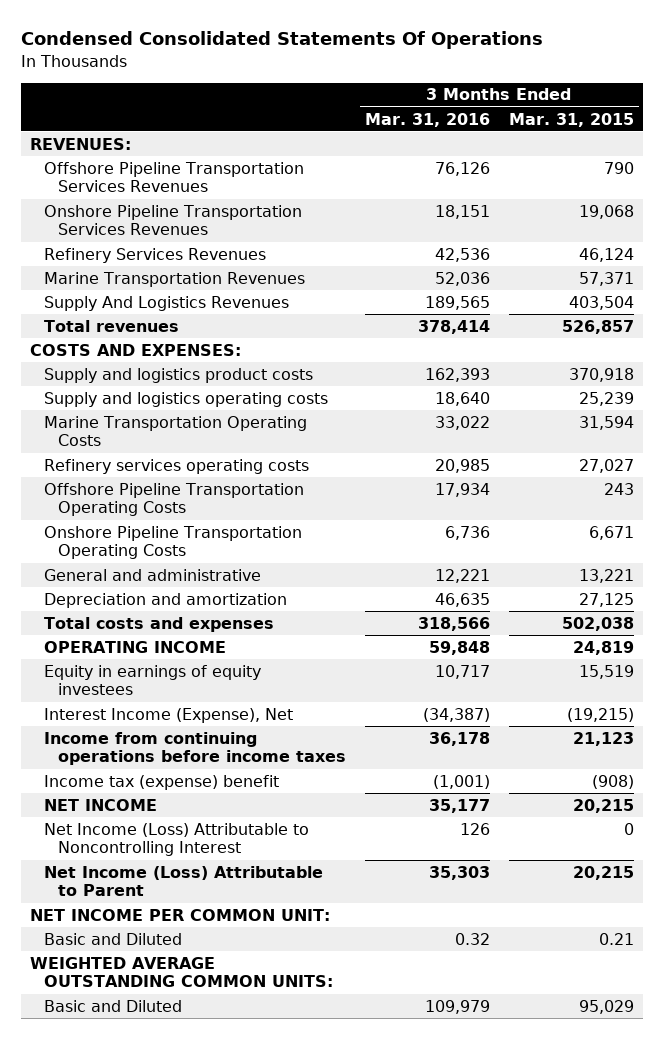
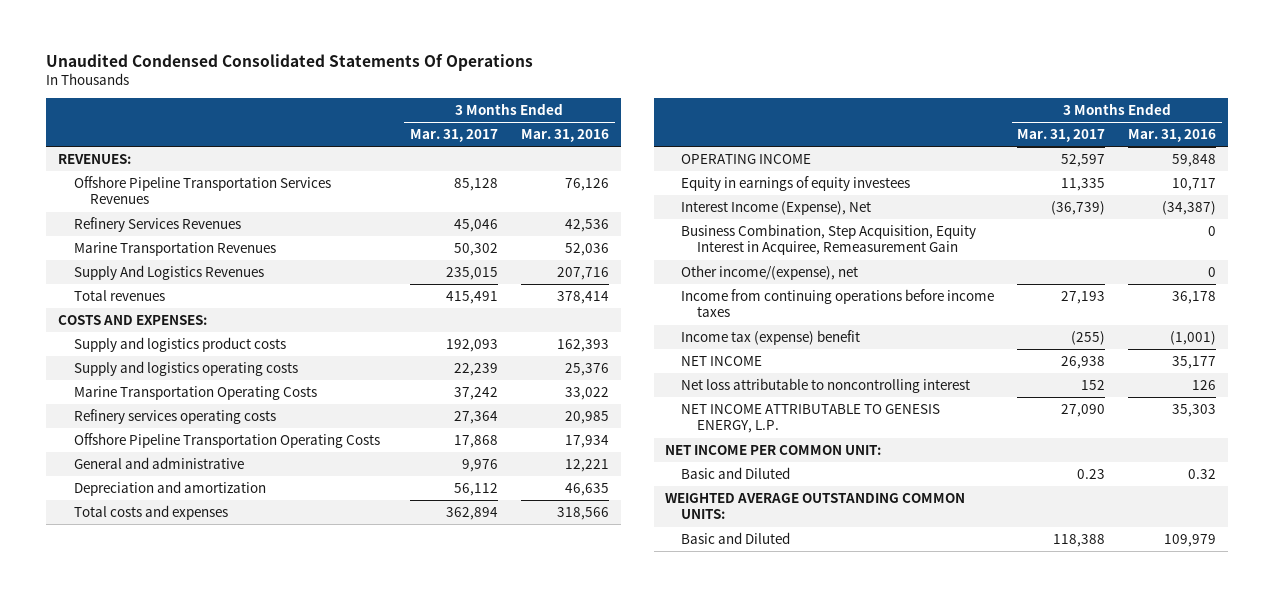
- Condensed Consolidated Statements Of Operations
+ Unaudited Condensed Consolidated Statements Of Operations
- | 3 Months Ended Mar. 31, 2016 | 3 Months Ended Mar. 31, 2015
+ | 3 Months Ended Mar. 31, 2017 | 3 Months Ended Mar. 31, 2016
- Onshore Pipeline Transportation Services Revenues | 18,151 | 19,068
- Supply And Logistics Revenues | 189,565 | 403,504
+ Supply And Logistics Revenues | 235,015 | 207,716
- Supply and logistics operating costs | 18,640 | 25,239
+ Supply and logistics operating costs | 22,239 | 25,376
- Onshore Pipeline Transportation Operating Costs | 6,736 | 6,671
+ Business Combination, Step Acquisition, Equity Interest in Acquiree, Remeasurement Gain | | 0
+ Other income/(expense), net | | 0
- Net Income (Loss) Attributable to Noncontrolling Interest | 126 | 0
- Net Income (Loss) Attributable to Parent | 35,303 | 20,215
+ Net loss attributable to noncontrolling interest | 152 | 126
+ NET INCOME ATTRIBUTABLE TO GENESIS ENERGY, L.P. | 27,090 | 35,303

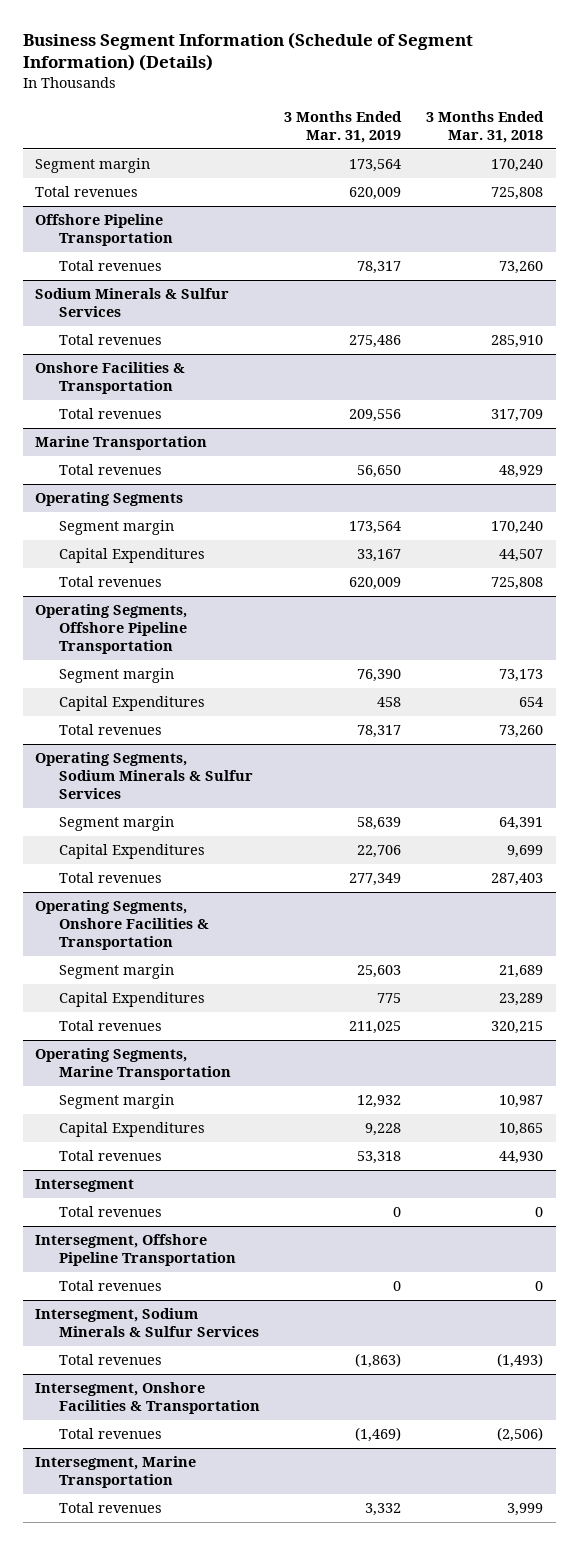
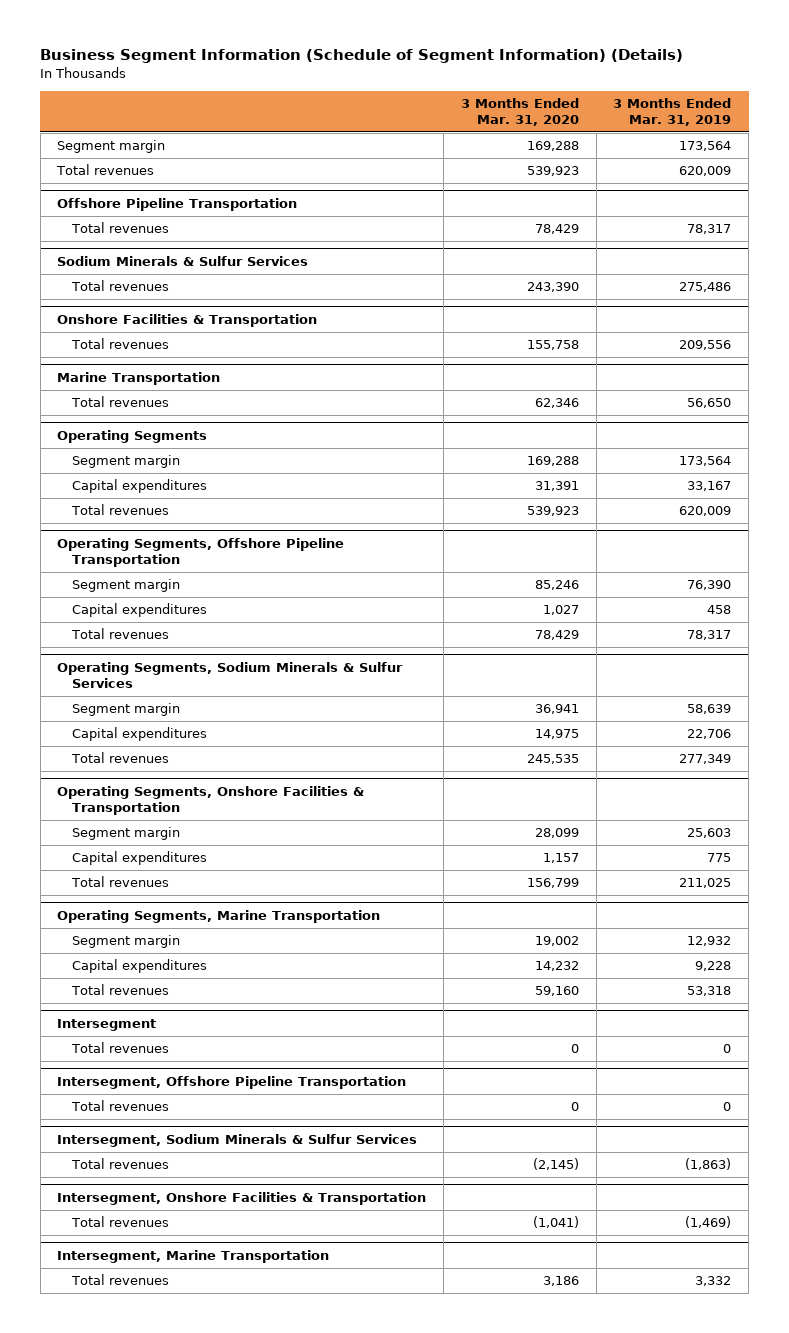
- | 3 Months Ended Mar. 31, 2019 | 3 Months Ended Mar. 31, 2018
+ | 3 Months Ended Mar. 31, 2020 | 3 Months Ended Mar. 31, 2019
@ Operating Segments
- Capital Expenditures | 33,167 | 44,507
+ Capital expenditures | 31,391 | 33,167
@ Operating Segments, Offshore Pipeline Transportation
- Capital Expenditures | 458 | 654
+ Capital expenditures | 1,027 | 458
@ Operating Segments, Sodium Minerals & Sulfur Services
- Capital Expenditures | 22,706 | 9,699
+ Capital expenditures | 14,975 | 22,706
@ Operating Segments, Onshore Facilities & Transportation
- Capital Expenditures | 775 | 23,289
+ Capital expenditures | 1,157 | 775
@ Operating Segments, Marine Transportation
- Capital Expenditures | 9,228 | 10,865
+ Capital expenditures | 14,232 | 9,228

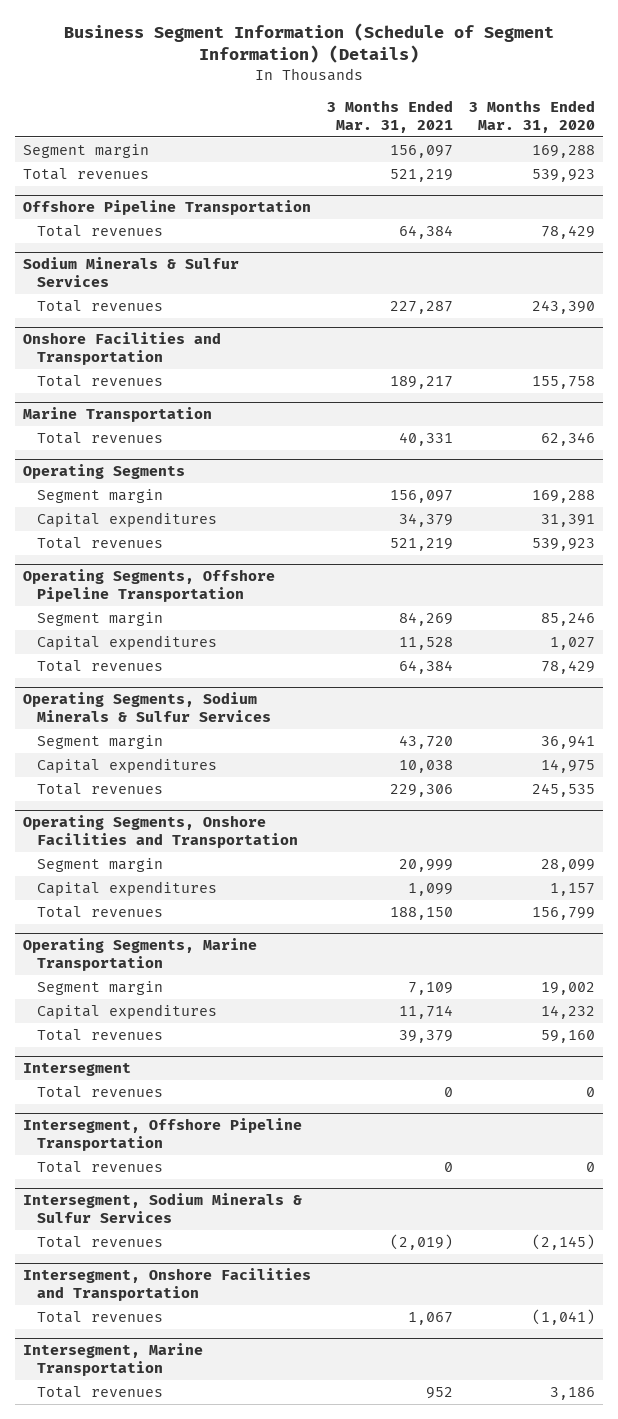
- | 3 Months Ended Mar. 31, 2020 | 3 Months Ended Mar. 31, 2019
+ | 3 Months Ended Mar. 31, 2021 | 3 Months Ended Mar. 31, 2020
- Onshore Facilities & Transportation
+ Onshore Facilities and Transportation
- Operating Segments, Onshore Facilities & Transportation
+ Operating Segments, Onshore Facilities and Transportation
- Intersegment, Onshore Facilities & Transportation
+ Intersegment, Onshore Facilities and Transportation

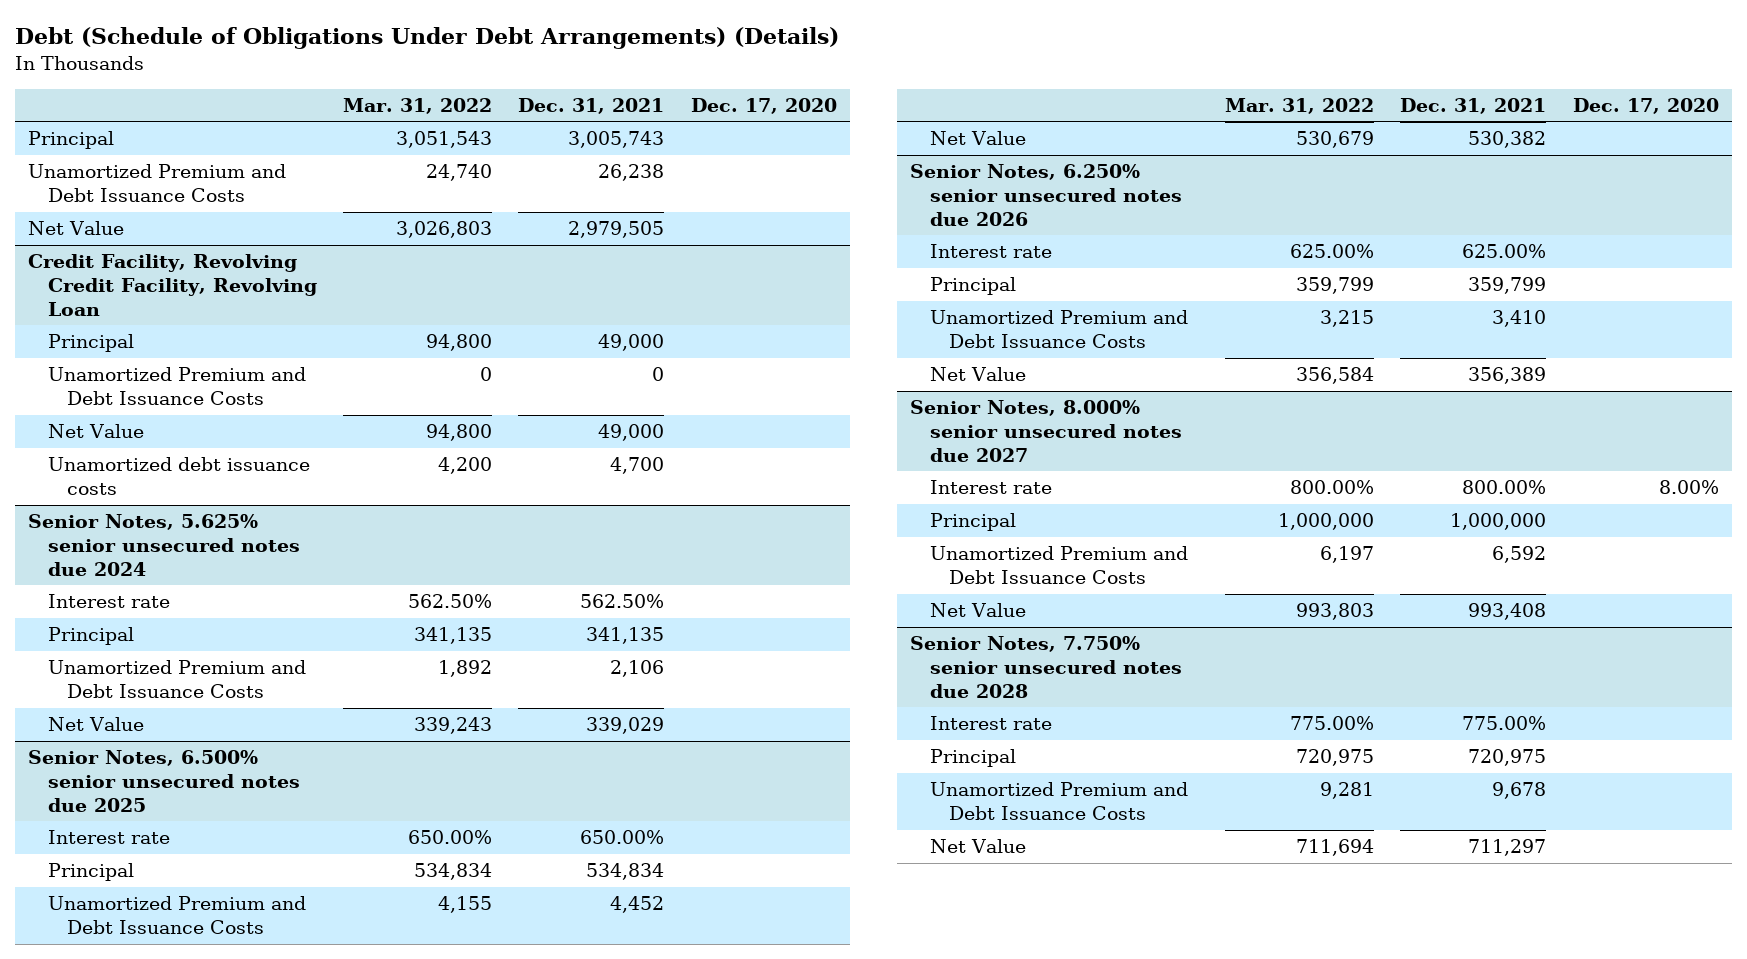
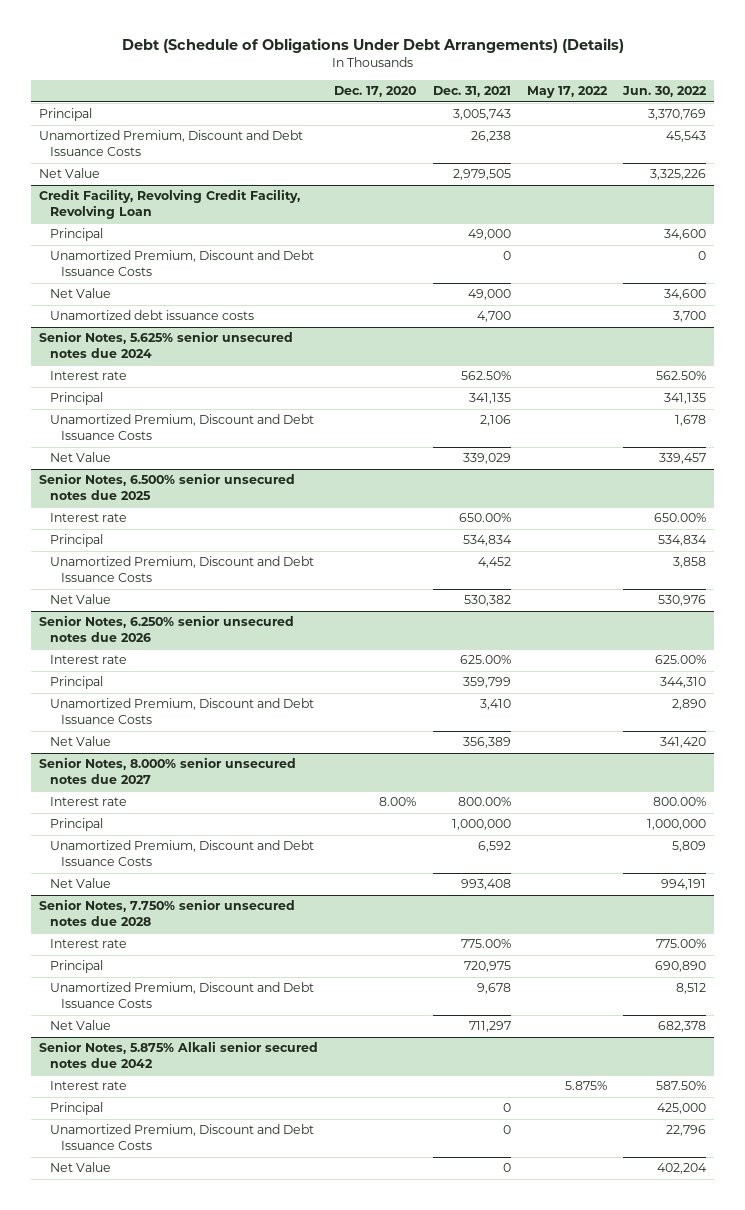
- | Mar. 31, 2022 | Dec. 31, 2021 | Dec. 17, 2020
+ | Dec. 17, 2020 | Dec. 31, 2021 | May 17, 2022 | Jun. 30, 2022
- Unamortized Premium and Debt Issuance Costs | 24,740 | 26,238 |
+ Unamortized Premium, Discount and Debt Issuance Costs | | 26,238 | | 45,543
@ Credit Facility, Revolving Credit Facility, Revolving Loan
- Unamortized Premium and Debt Issuance Costs | 0 | 0 |
+ Unamortized Premium, Discount and Debt Issuance Costs | | 0 | | 0
@ Senior Notes, 5.625% senior unsecured notes due 2024
- Unamortized Premium and Debt Issuance Costs | 1,892 | 2,106 |
+ Unamortized Premium, Discount and Debt Issuance Costs | | 2,106 | | 1,678
@ Senior Notes, 6.500% senior unsecured notes due 2025
- Unamortized Premium and Debt Issuance Costs | 4,155 | 4,452 |
+ Unamortized Premium, Discount and Debt Issuance Costs | | 4,452 | | 3,858
@ Senior Notes, 6.250% senior unsecured notes due 2026
- Unamortized Premium and Debt Issuance Costs | 3,215 | 3,410 |
+ Unamortized Premium, Discount and Debt Issuance Costs | | 3,410 | | 2,890
@ Senior Notes, 8.000% senior unsecured notes due 2027
- Unamortized Premium and Debt Issuance Costs | 6,197 | 6,592 |
+ Unamortized Premium, Discount and Debt Issuance Costs | | 6,592 | | 5,809
@ Senior Notes, 7.750% senior unsecured notes due 2028
- Unamortized Premium and Debt Issuance Costs | 9,281 | 9,678 |
+ Unamortized Premium, Discount and Debt Issuance Costs | | 9,678 | | 8,512
+ Senior Notes, 5.875% Alkali senior secured notes due 2042
+ Interest rate | | | 5.875% | 587.50%
+ Principal | | 0 | | 425,000
+ Unamortized Premium, Discount and Debt Issuance Costs | | 0 | | 22,796
+ Net Value | | 0 | | 402,204

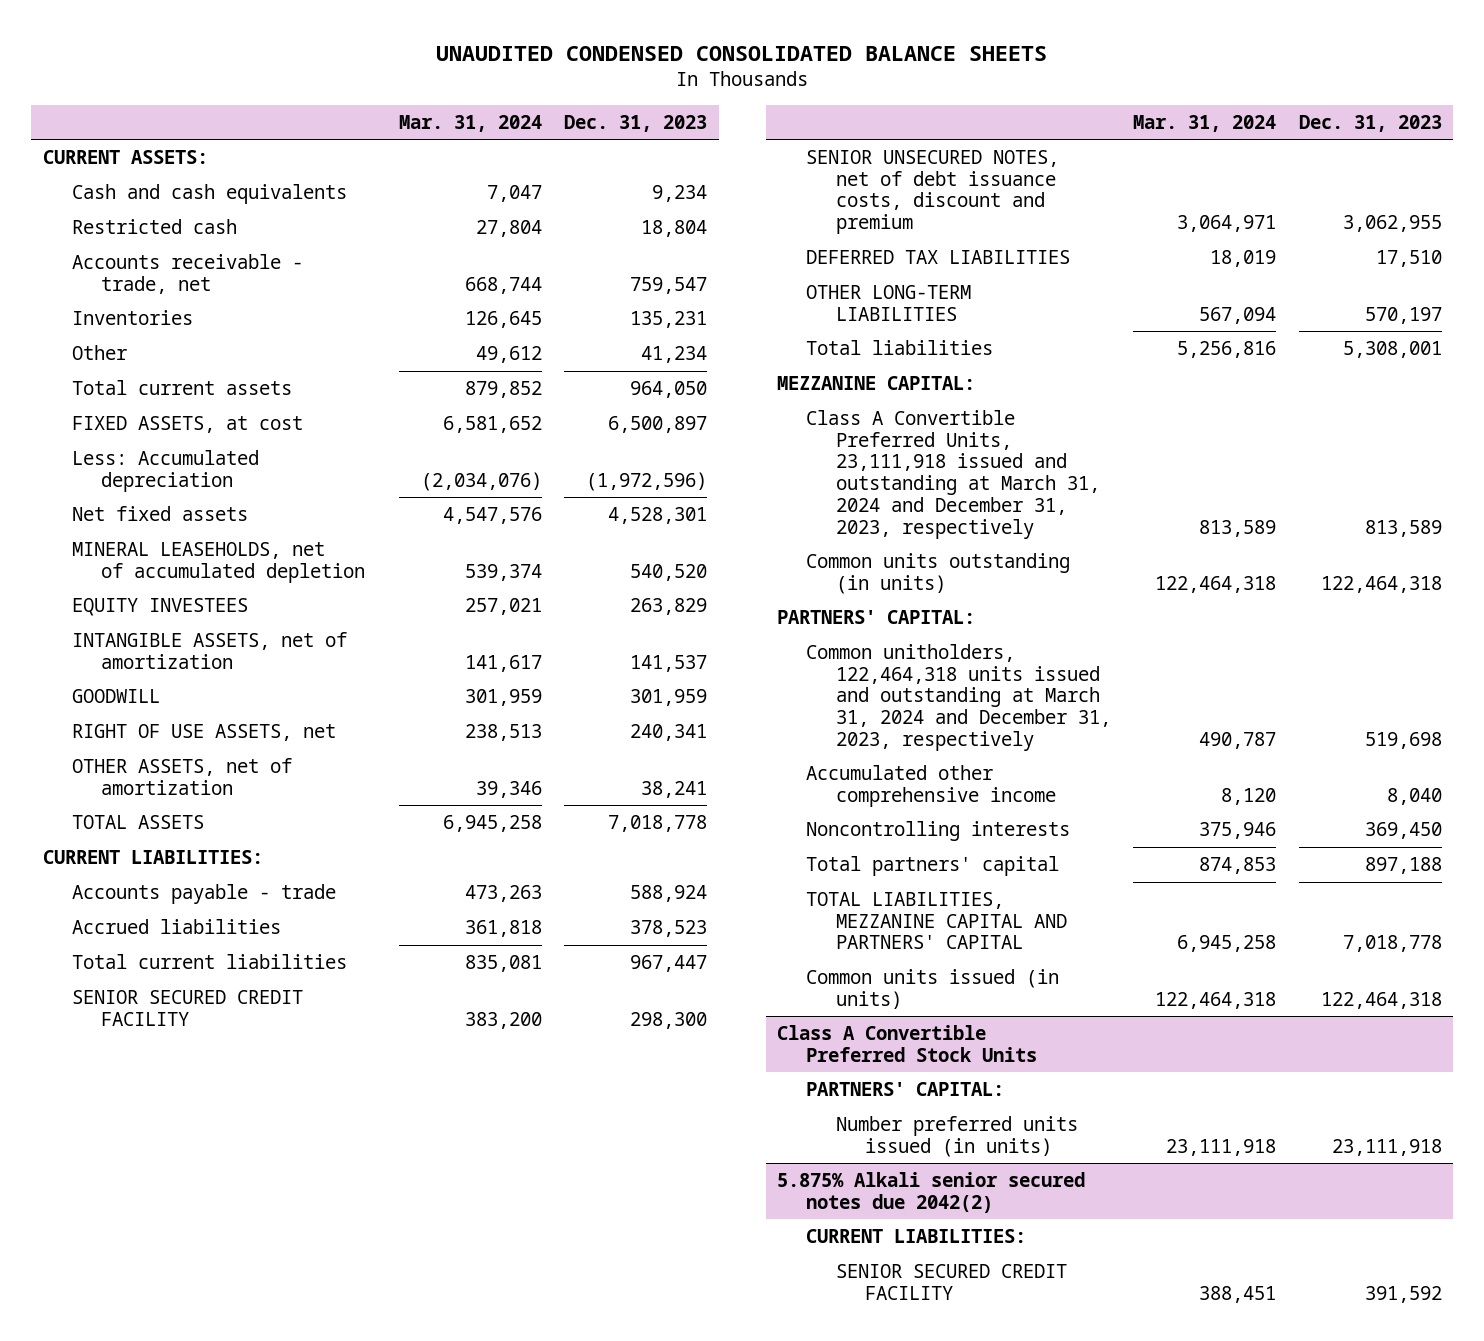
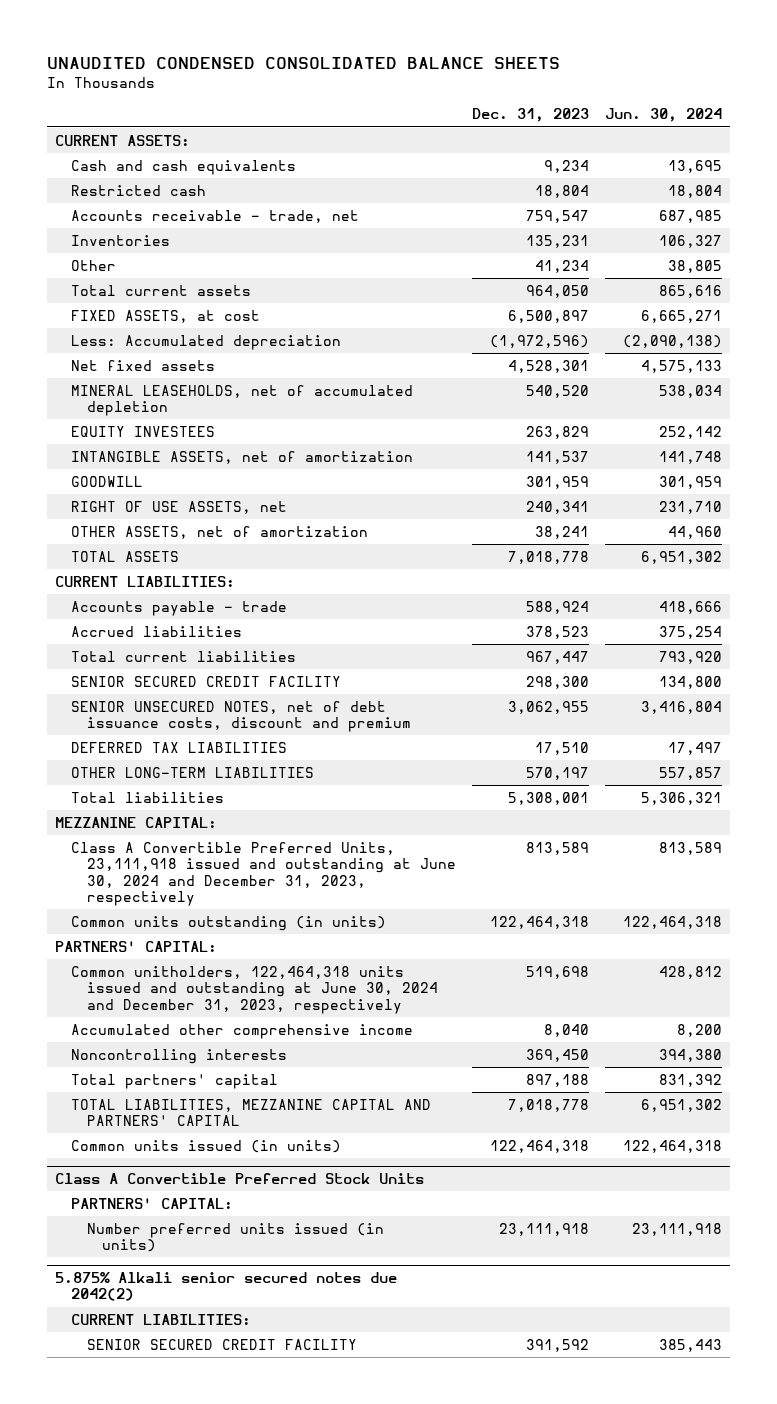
- | Mar. 31, 2024 | Dec. 31, 2023
+ | Dec. 31, 2023 | Jun. 30, 2024
- Class A Convertible Preferred Units, 23,111,918 issued and outstanding at March 31, 2024 and December 31, 2023, respectively | 813,589 | 813,589
+ Class A Convertible Preferred Units, 23,111,918 issued and outstanding at June 30, 2024 and December 31, 2023, respectively | 813,589 | 813,589
- Common unitholders, 122,464,318 units issued and outstanding at March 31, 2024 and December 31, 2023, respectively | 490,787 | 519,698
+ Common unitholders, 122,464,318 units issued and outstanding at June 30, 2024 and December 31, 2023, respectively | 519,698 | 428,812

